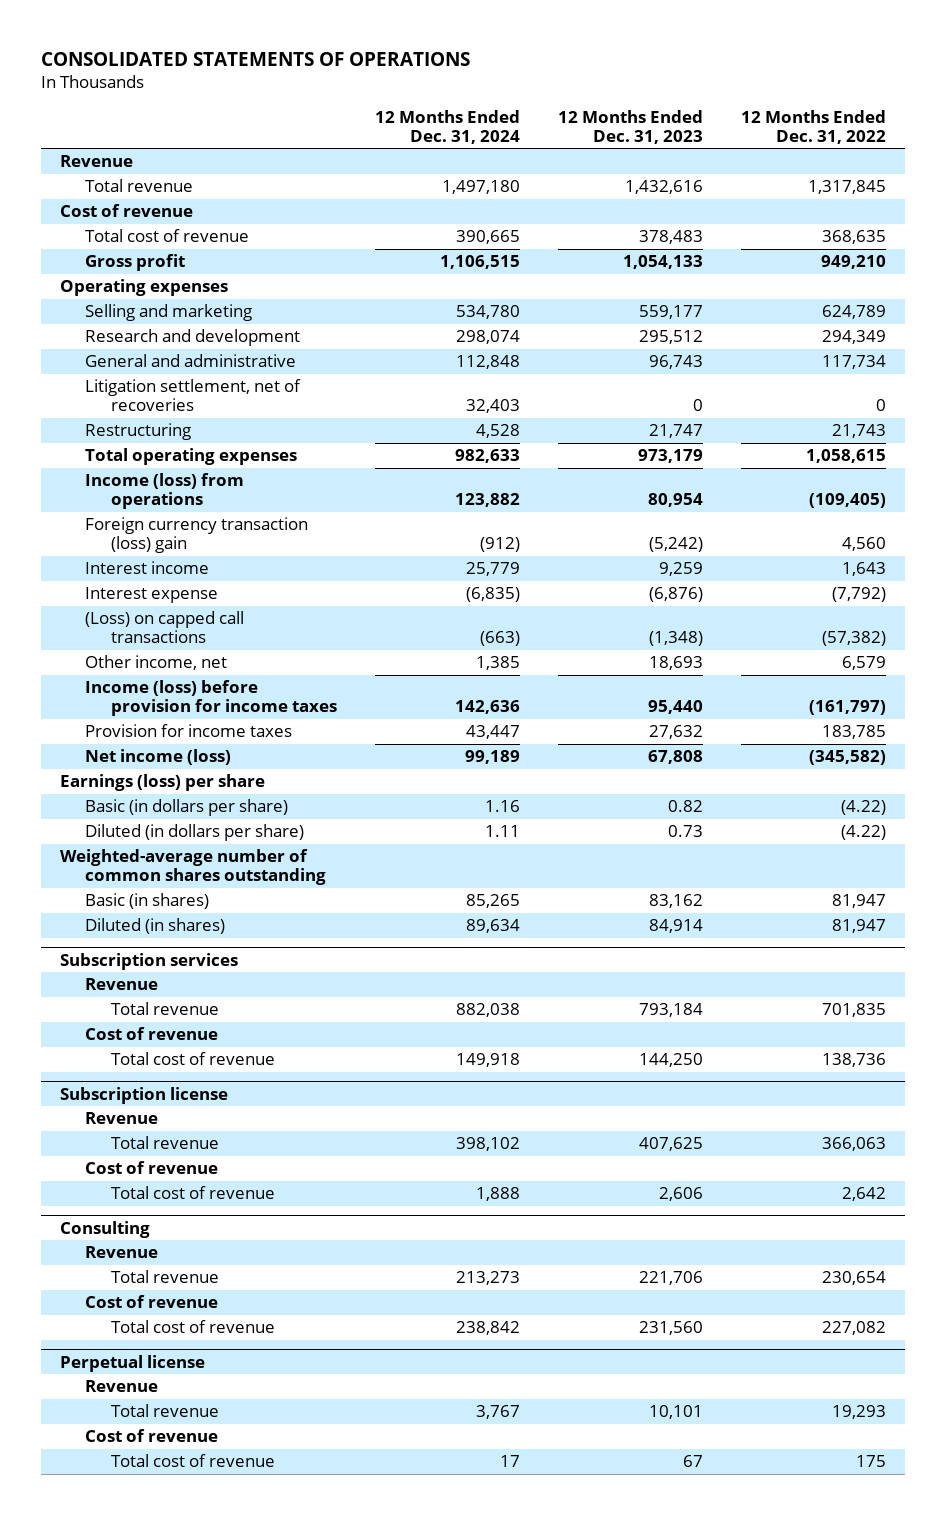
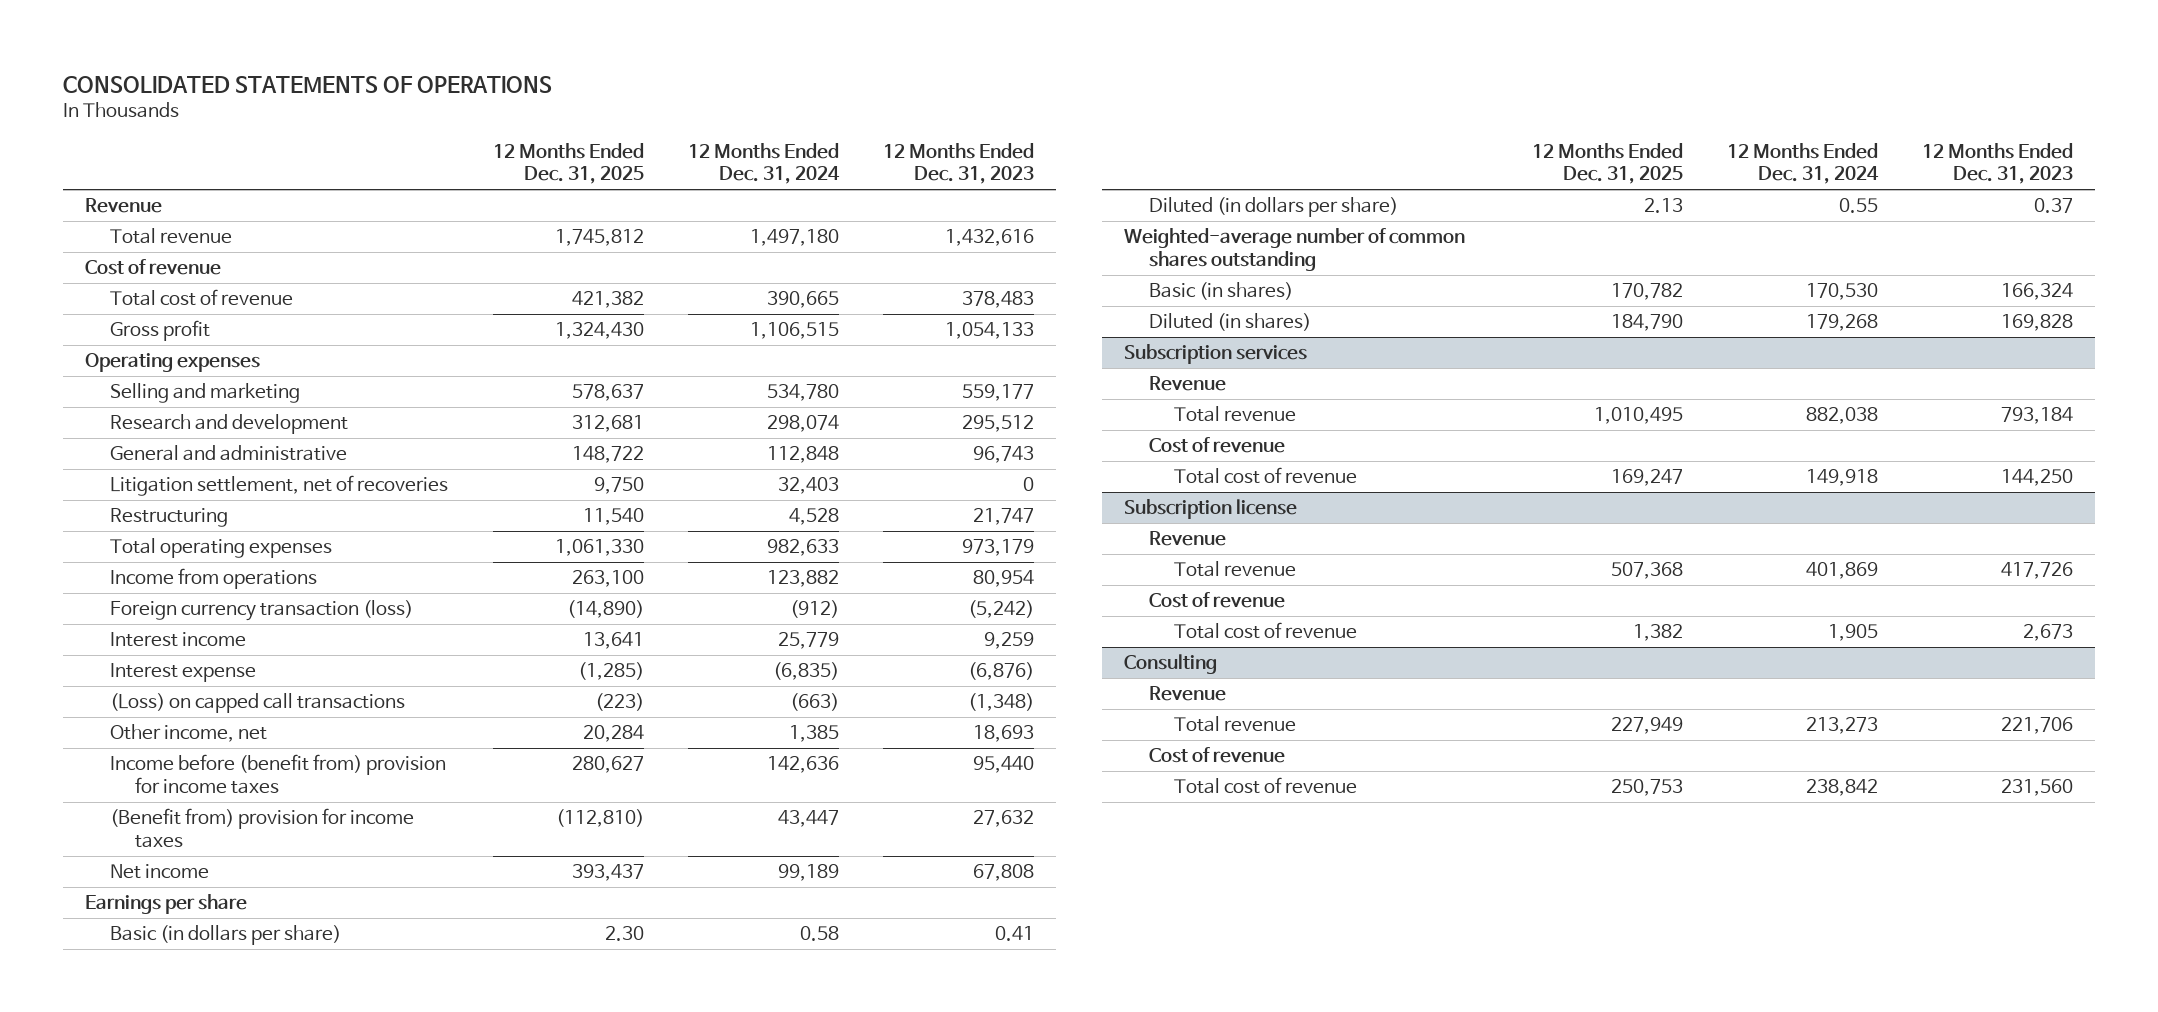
- | 12 Months Ended Dec. 31, 2024 | 12 Months Ended Dec. 31, 2023 | 12 Months Ended Dec. 31, 2022
+ | 12 Months Ended Dec. 31, 2025 | 12 Months Ended Dec. 31, 2024 | 12 Months Ended Dec. 31, 2023
- Income (loss) from operations | 123,882 | 80,954 | (109,405)
- Foreign currency transaction (loss) gain | (912) | (5,242) | 4,560
+ Income from operations | 263,100 | 123,882 | 80,954
+ Foreign currency transaction (loss) | (14,890) | (912) | (5,242)
- Income (loss) before provision for income taxes | 142,636 | 95,440 | (161,797)
- Provision for income taxes | 43,447 | 27,632 | 183,785
- Net income (loss) | 99,189 | 67,808 | (345,582)
- Earnings (loss) per share
- Basic (in dollars per share) | 1.16 | 0.82 | (4.22)
- Diluted (in dollars per share) | 1.11 | 0.73 | (4.22)
+ Income before (benefit from) provision for income taxes | 280,627 | 142,636 | 95,440
+ (Benefit from) provision for income taxes | (112,810) | 43,447 | 27,632
+ Net income | 393,437 | 99,189 | 67,808
+ Earnings per share
+ Basic (in dollars per share) | 2.30 | 0.58 | 0.41
+ Diluted (in dollars per share) | 2.13 | 0.55 | 0.37
- Basic (in shares) | 85,265 | 83,162 | 81,947
- Diluted (in shares) | 89,634 | 84,914 | 81,947
+ Basic (in shares) | 170,782 | 170,530 | 166,324
+ Diluted (in shares) | 184,790 | 179,268 | 169,828
@ Subscription license
- Total revenue | 398,102 | 407,625 | 366,063
+ Total revenue | 507,368 | 401,869 | 417,726
- Total cost of revenue | 1,888 | 2,606 | 2,642
+ Total cost of revenue | 1,382 | 1,905 | 2,673
- Perpetual license
- Revenue
- Total revenue | 3,767 | 10,101 | 19,293
- Cost of revenue
- Total cost of revenue | 17 | 67 | 175

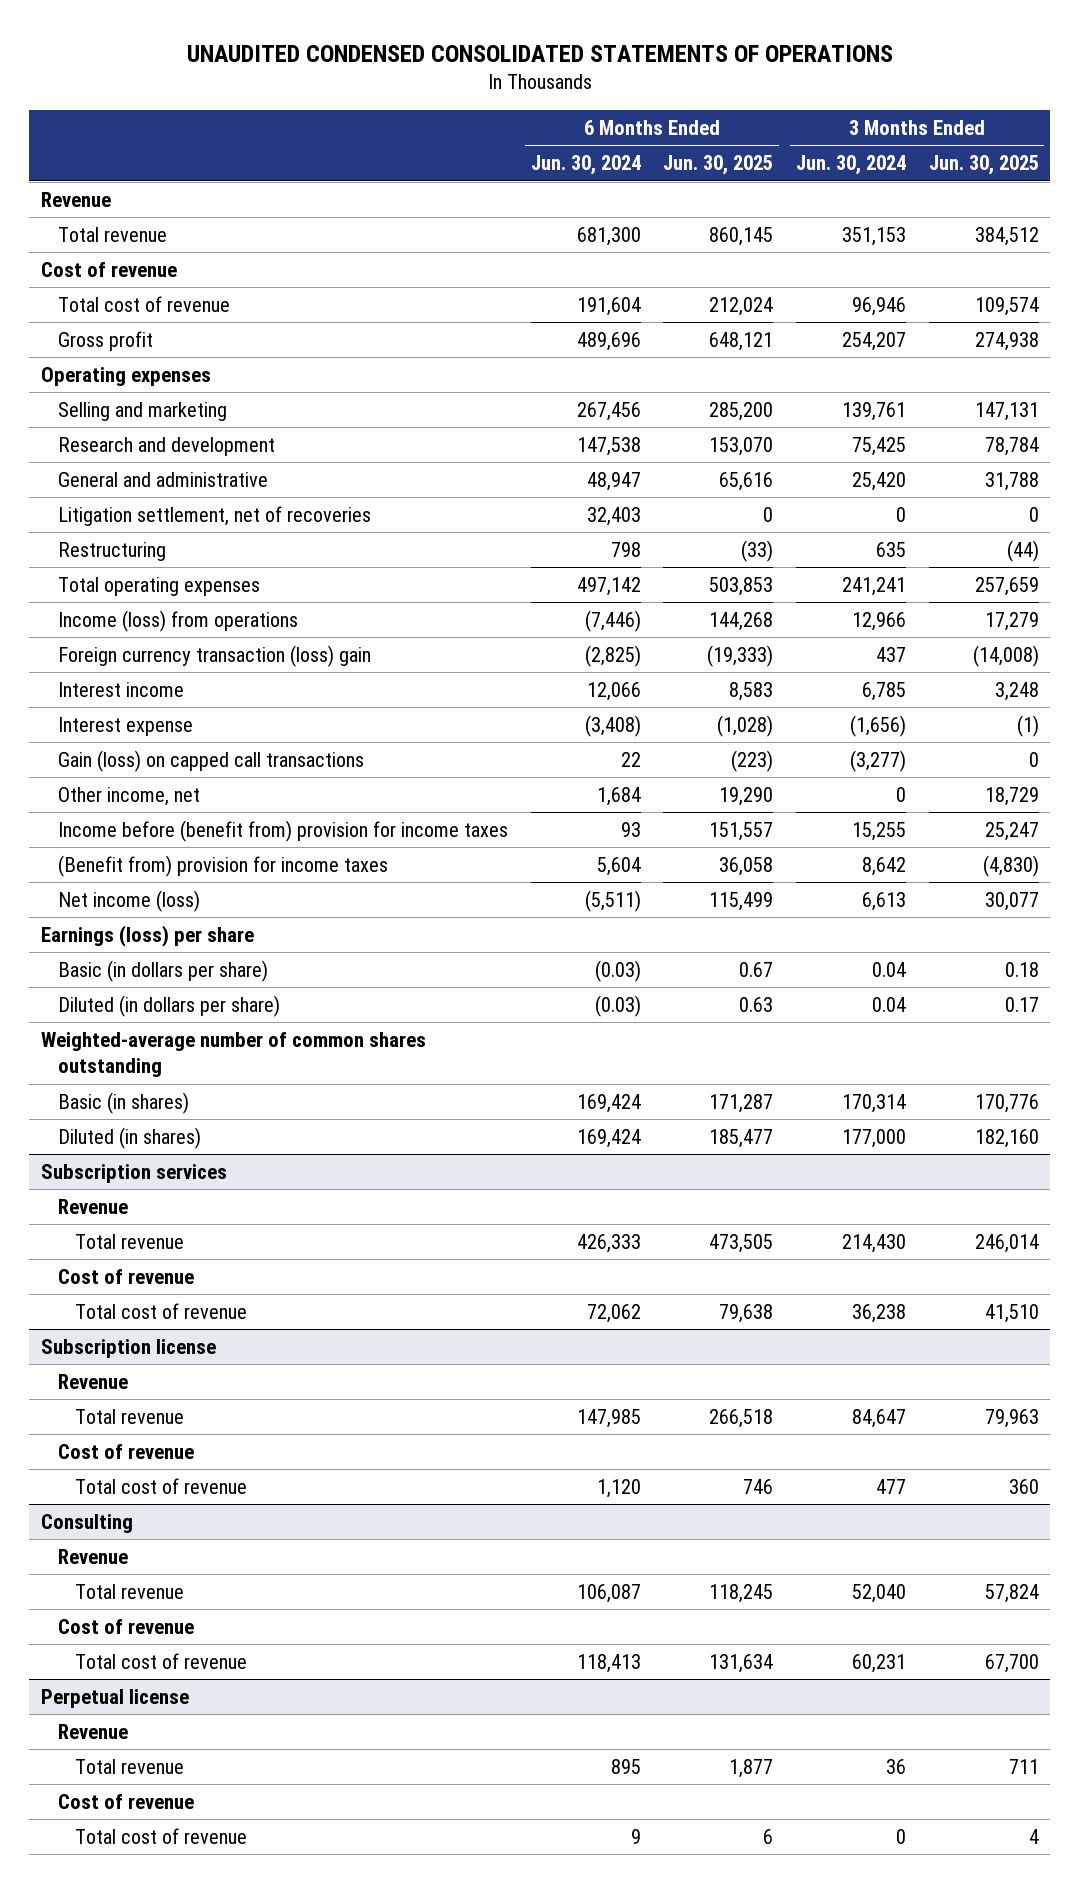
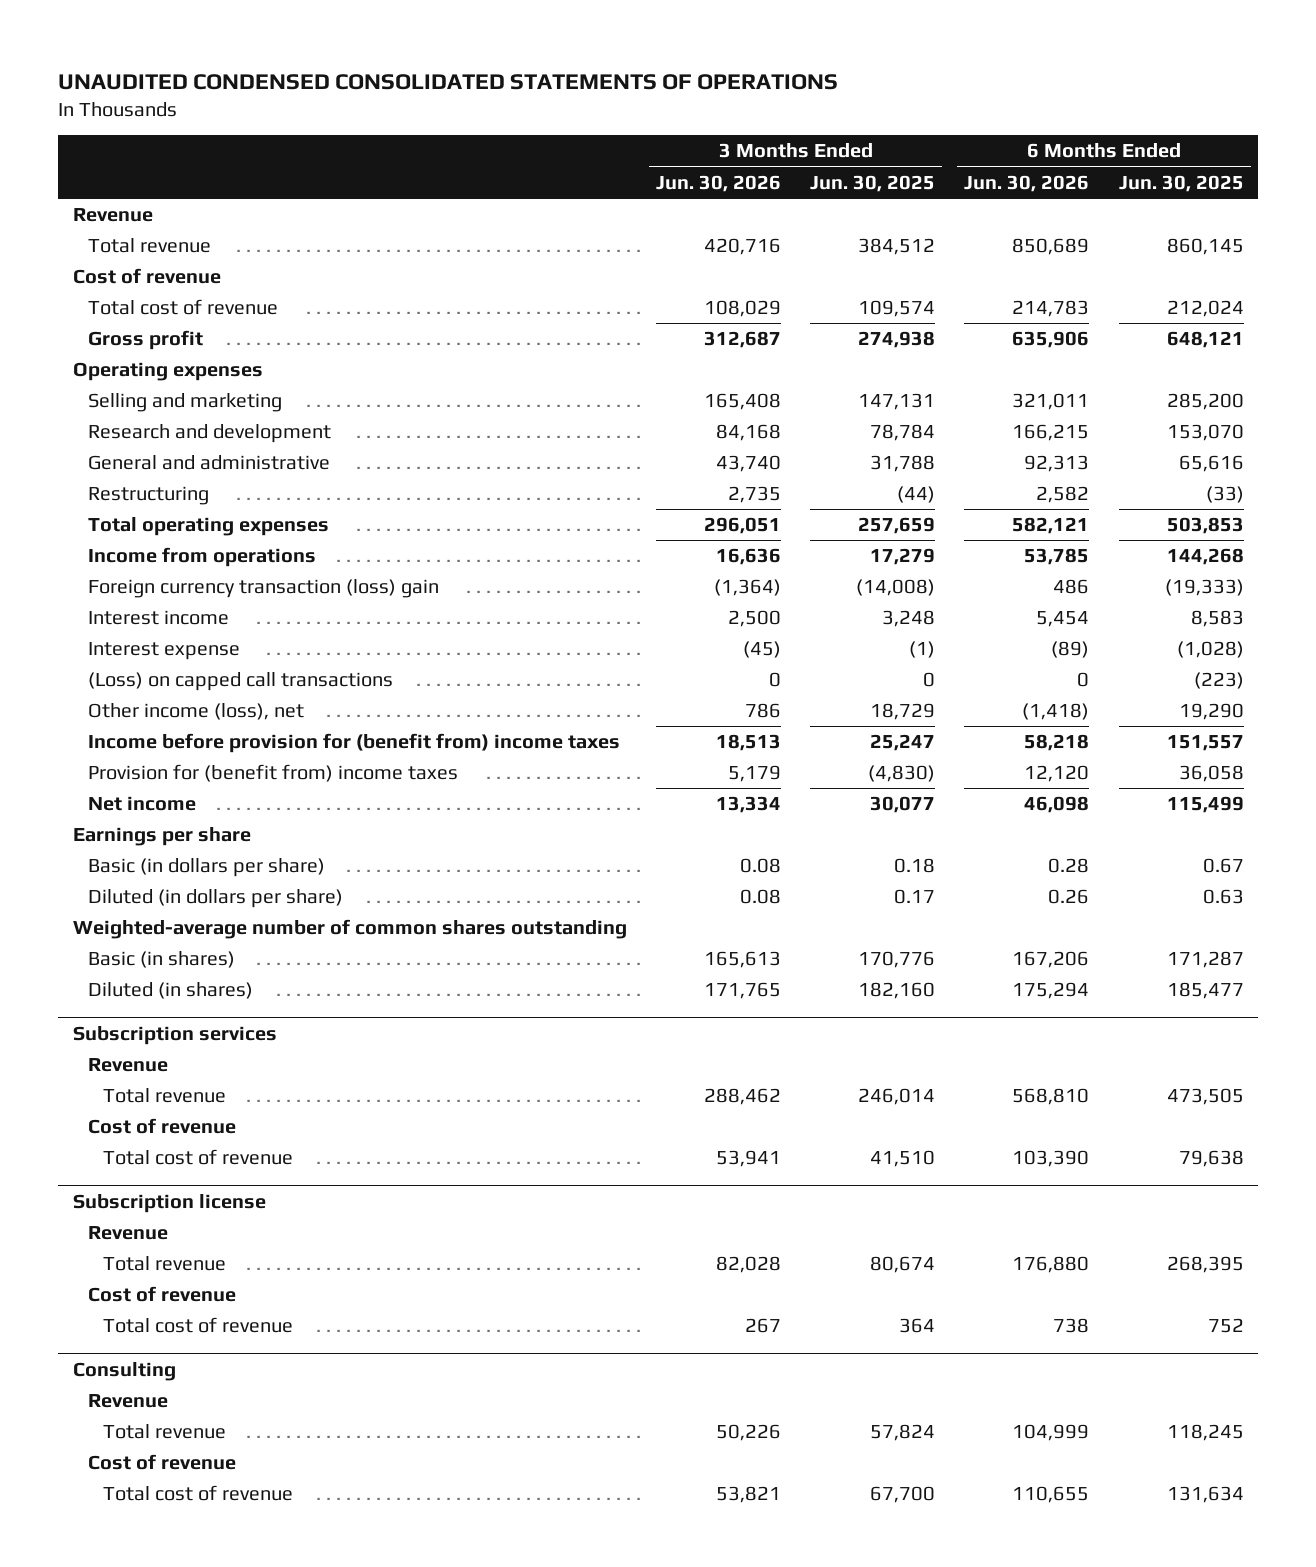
- | 6 Months Ended Jun. 30, 2024 | 6 Months Ended Jun. 30, 2025 | 3 Months Ended Jun. 30, 2024 | 3 Months Ended Jun. 30, 2025
+ | 3 Months Ended Jun. 30, 2026 | 3 Months Ended Jun. 30, 2025 | 6 Months Ended Jun. 30, 2026 | 6 Months Ended Jun. 30, 2025
- Litigation settlement, net of recoveries | 32,403 | 0 | 0 | 0
- Income (loss) from operations | (7,446) | 144,268 | 12,966 | 17,279
+ Income from operations | 16,636 | 17,279 | 53,785 | 144,268
- Gain (loss) on capped call transactions | 22 | (223) | (3,277) | 0
- Other income, net | 1,684 | 19,290 | 0 | 18,729
- Income before (benefit from) provision for income taxes | 93 | 151,557 | 15,255 | 25,247
- (Benefit from) provision for income taxes | 5,604 | 36,058 | 8,642 | (4,830)
- Net income (loss) | (5,511) | 115,499 | 6,613 | 30,077
- Earnings (loss) per share
+ (Loss) on capped call transactions | 0 | 0 | 0 | (223)
+ Other income (loss), net | 786 | 18,729 | (1,418) | 19,290
+ Income before provision for (benefit from) income taxes | 18,513 | 25,247 | 58,218 | 151,557
+ Provision for (benefit from) income taxes | 5,179 | (4,830) | 12,120 | 36,058
+ Net income | 13,334 | 30,077 | 46,098 | 115,499
+ Earnings per share
@ Subscription license
- Total revenue | 147,985 | 266,518 | 84,647 | 79,963
+ Total revenue | 82,028 | 80,674 | 176,880 | 268,395
- Total cost of revenue | 1,120 | 746 | 477 | 360
+ Total cost of revenue | 267 | 364 | 738 | 752
- Perpetual license
- Revenue
- Total revenue | 895 | 1,877 | 36 | 711
- Cost of revenue
- Total cost of revenue | 9 | 6 | 0 | 4

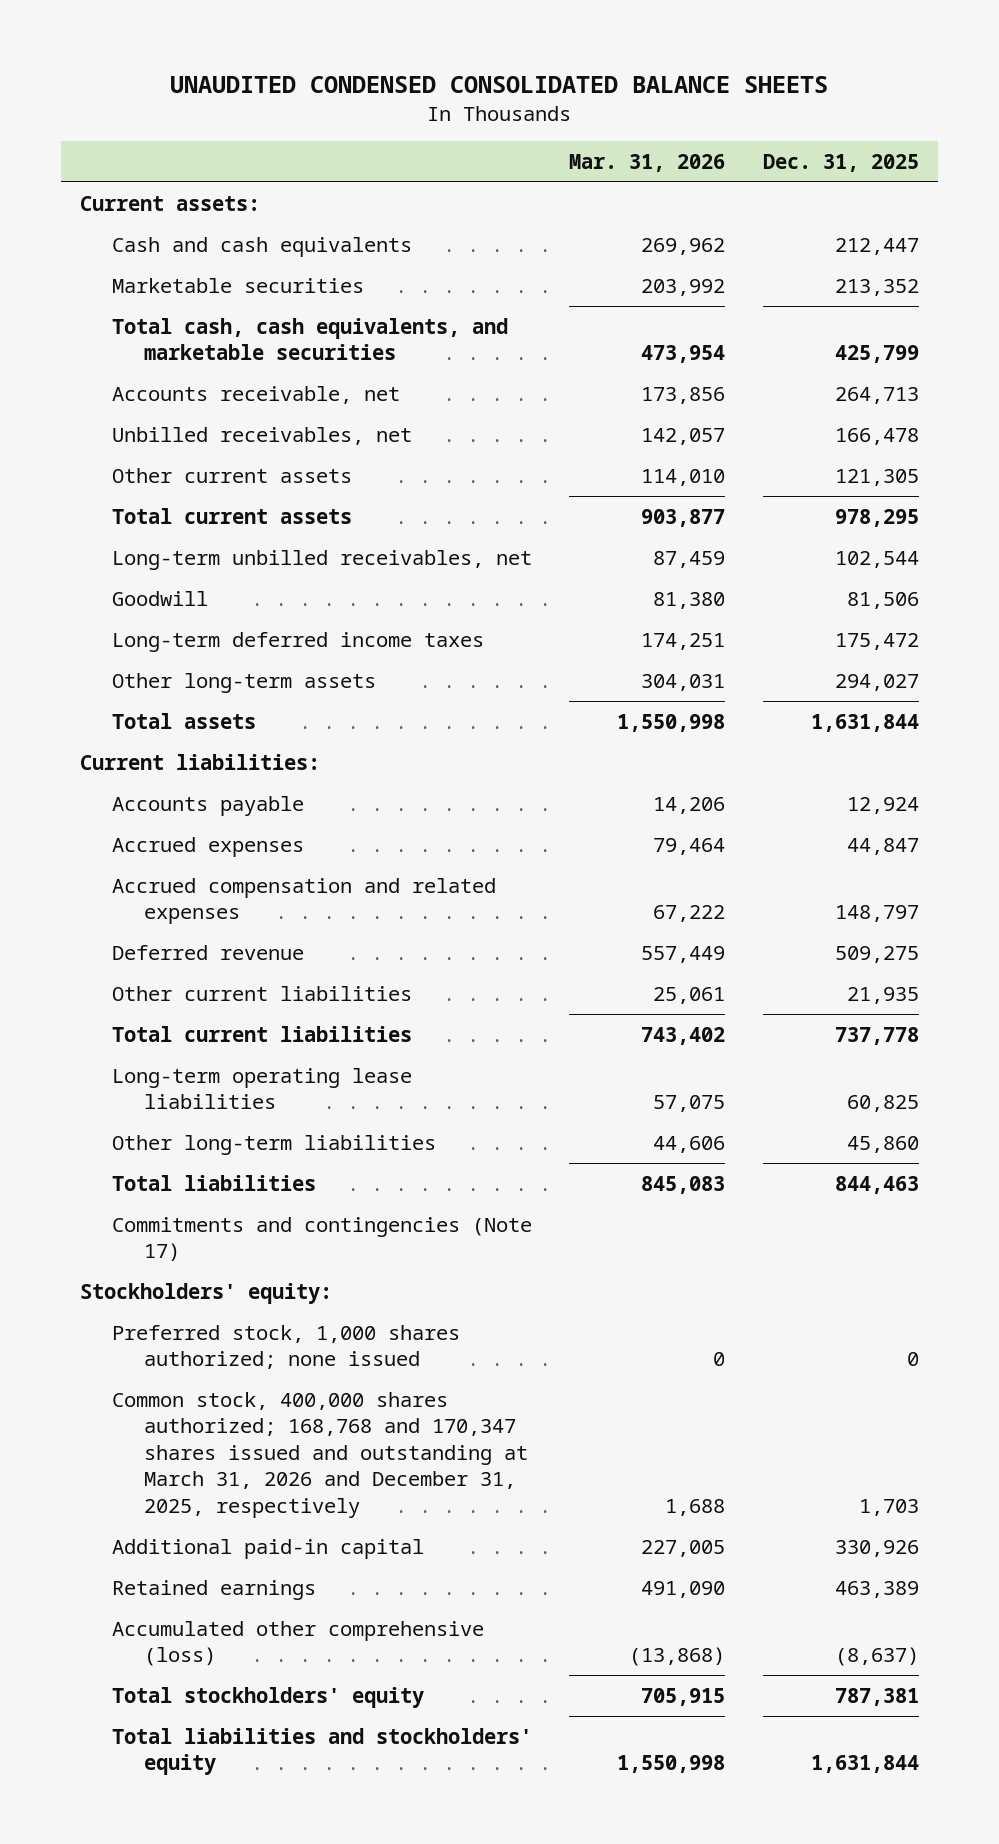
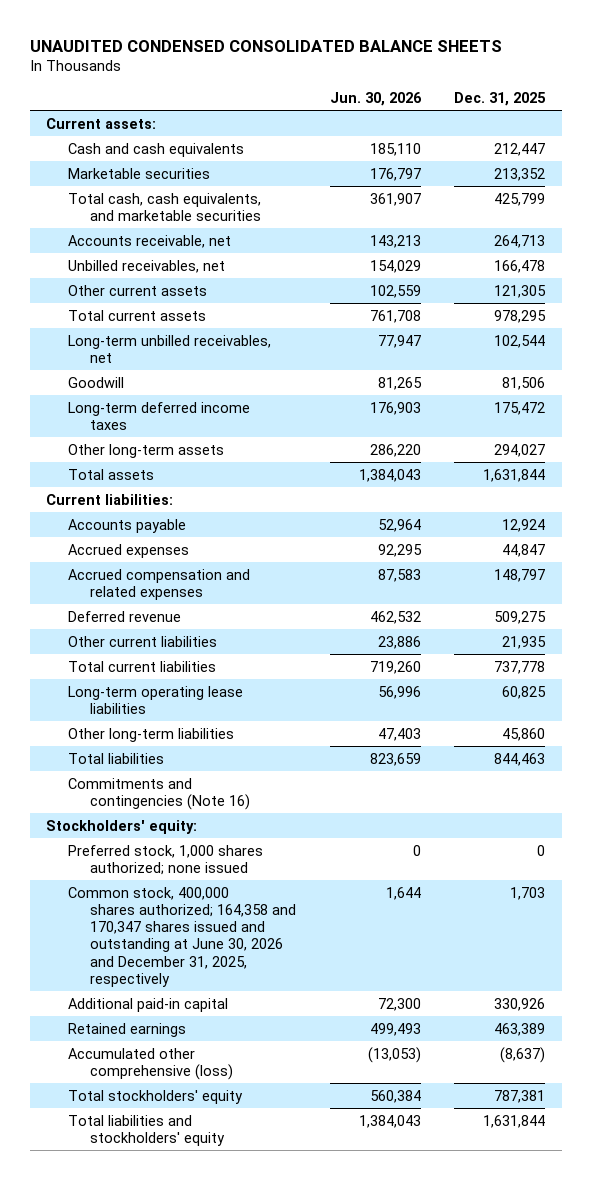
- | Mar. 31, 2026 | Dec. 31, 2025
+ | Jun. 30, 2026 | Dec. 31, 2025
- Commitments and contingencies (Note 17)
+ Commitments and contingencies (Note 16)
- Common stock, 400,000 shares authorized; 168,768 and 170,347 shares issued and outstanding at March 31, 2026 and December 31, 2025, respectively | 1,688 | 1,703
+ Common stock, 400,000 shares authorized; 164,358 and 170,347 shares issued and outstanding at June 30, 2026 and December 31, 2025, respectively | 1,644 | 1,703

